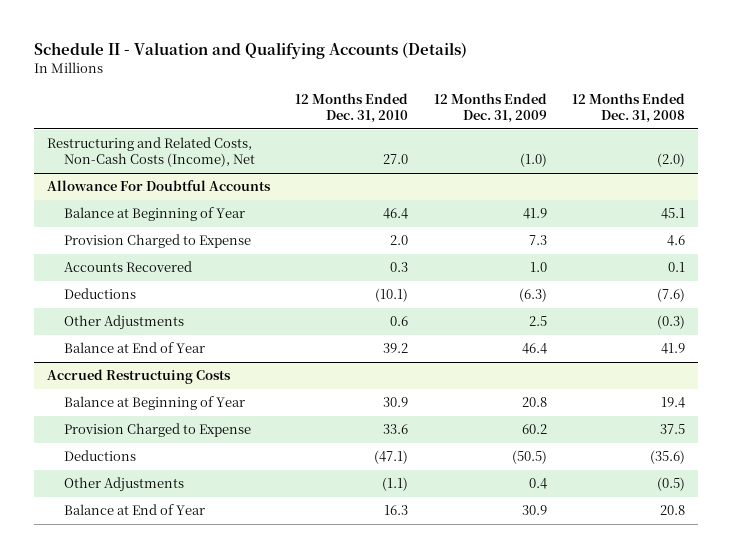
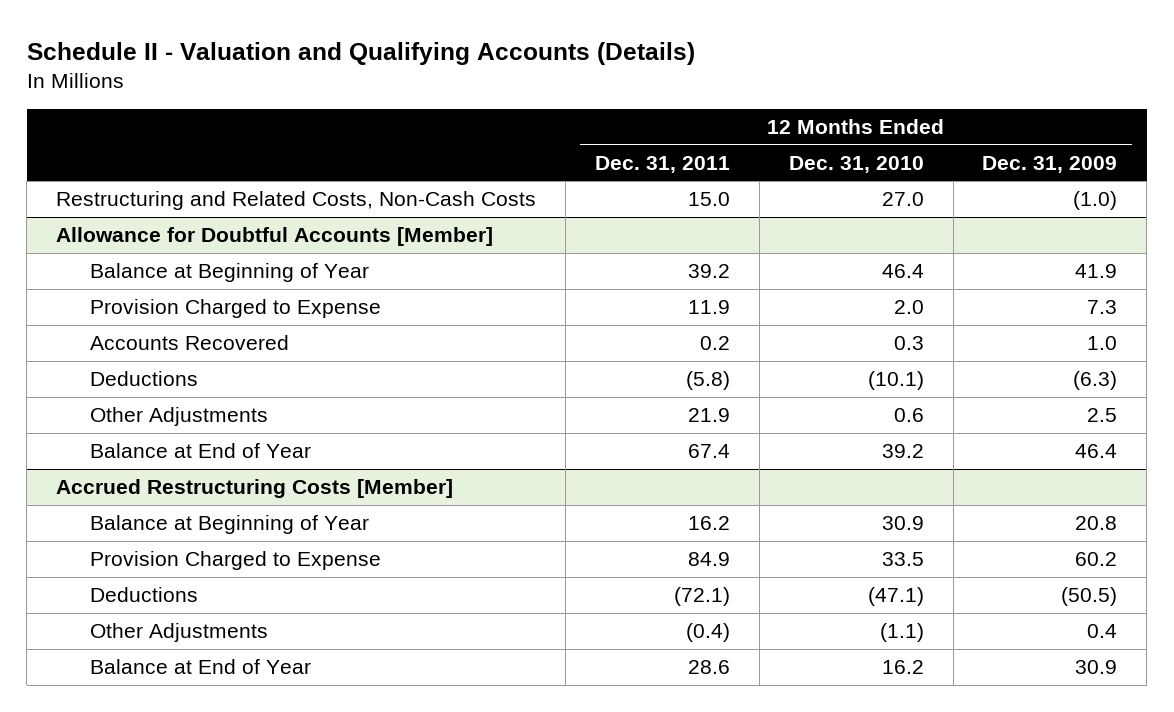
- | 12 Months Ended Dec. 31, 2010 | 12 Months Ended Dec. 31, 2009 | 12 Months Ended Dec. 31, 2008
+ | 12 Months Ended Dec. 31, 2011 | 12 Months Ended Dec. 31, 2010 | 12 Months Ended Dec. 31, 2009
- Restructuring and Related Costs, Non-Cash Costs (Income), Net | 27.0 | (1.0) | (2.0)
- Allowance For Doubtful Accounts
+ Restructuring and Related Costs, Non-Cash Costs | 15.0 | 27.0 | (1.0)
+ Allowance for Doubtful Accounts [Member]
- Accrued Restructuing Costs
+ Accrued Restructuring Costs [Member]
- Provision Charged to Expense | 33.6 | 60.2 | 37.5
+ Provision Charged to Expense | 84.9 | 33.5 | 60.2
- Balance at End of Year | 16.3 | 30.9 | 20.8
+ Balance at End of Year | 28.6 | 16.2 | 30.9

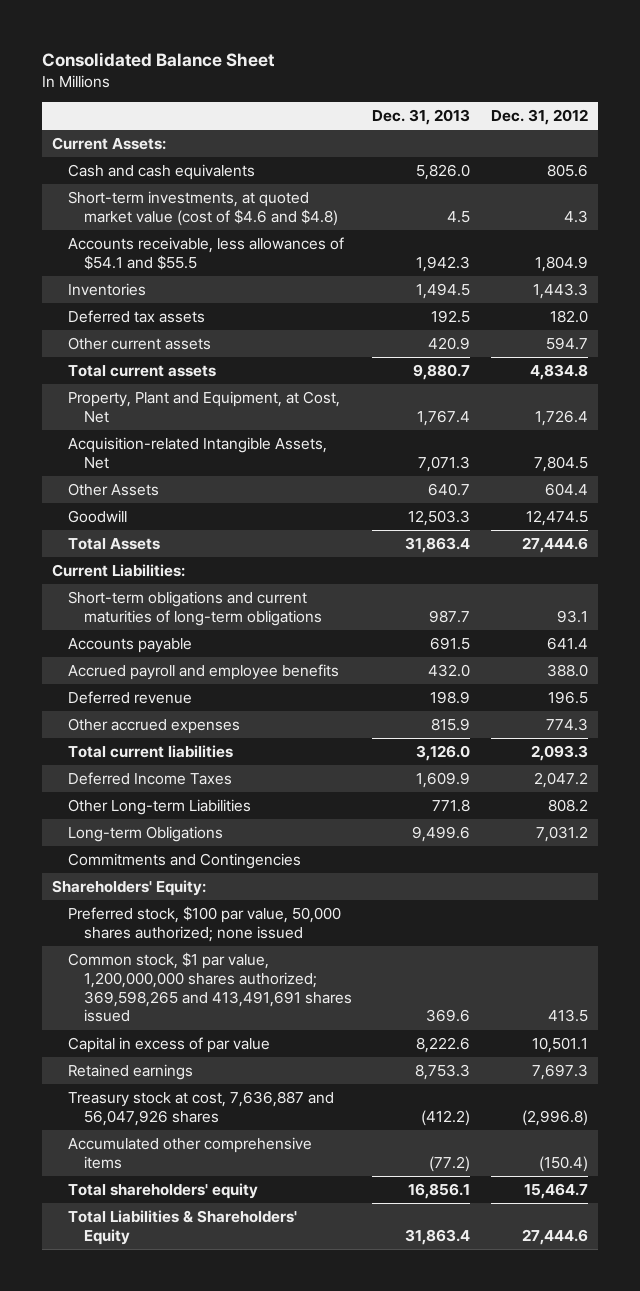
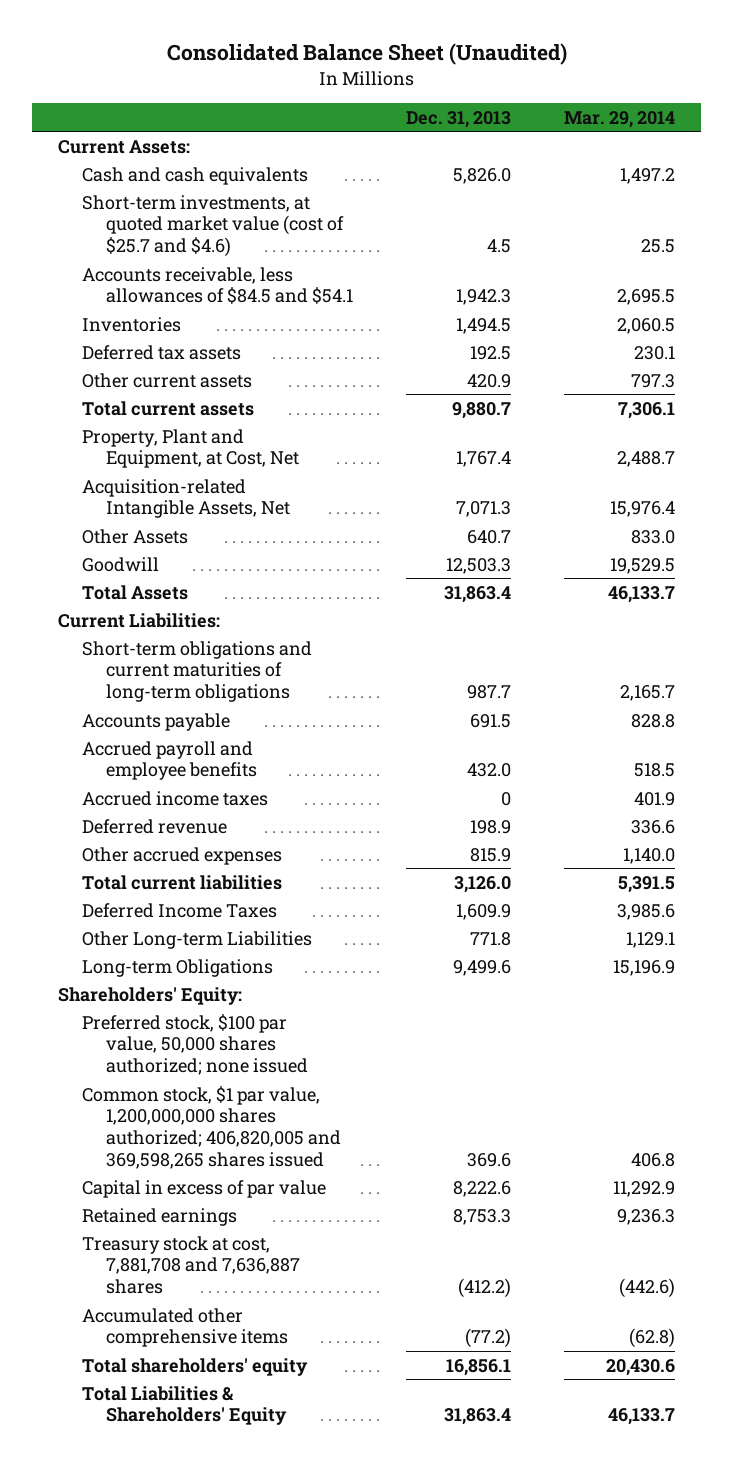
- Consolidated Balance Sheet
+ Consolidated Balance Sheet (Unaudited)
- | Dec. 31, 2013 | Dec. 31, 2012
+ | Dec. 31, 2013 | Mar. 29, 2014
- Short-term investments, at quoted market value (cost of $4.6 and $4.8) | 4.5 | 4.3
- Accounts receivable, less allowances of $54.1 and $55.5 | 1,942.3 | 1,804.9
+ Short-term investments, at quoted market value (cost of $25.7 and $4.6) | 4.5 | 25.5
+ Accounts receivable, less allowances of $84.5 and $54.1 | 1,942.3 | 2,695.5
+ Accrued income taxes | 0 | 401.9
- Commitments and Contingencies
- Common stock, $1 par value, 1,200,000,000 shares authorized; 369,598,265 and 413,491,691 shares issued | 369.6 | 413.5
+ Common stock, $1 par value, 1,200,000,000 shares authorized; 406,820,005 and 369,598,265 shares issued | 369.6 | 406.8
- Treasury stock at cost, 7,636,887 and 56,047,926 shares | (412.2) | (2,996.8)
+ Treasury stock at cost, 7,881,708 and 7,636,887 shares | (412.2) | (442.6)

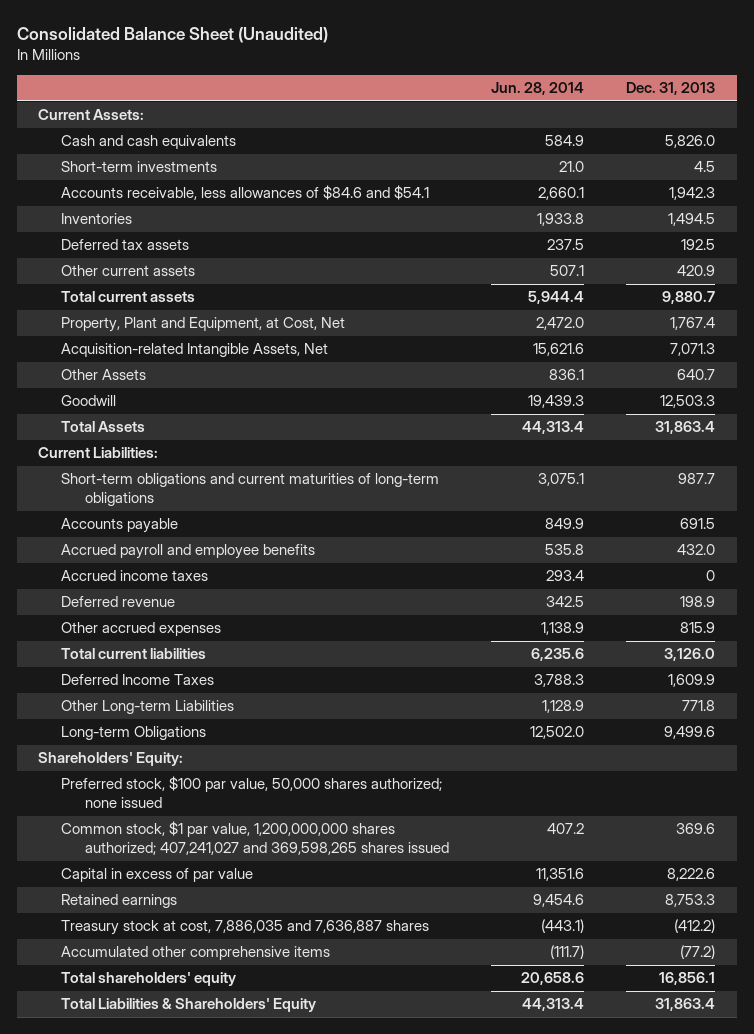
- | Dec. 31, 2013 | Mar. 29, 2014
+ | Jun. 28, 2014 | Dec. 31, 2013
- Short-term investments, at quoted market value (cost of $25.7 and $4.6) | 4.5 | 25.5
- Accounts receivable, less allowances of $84.5 and $54.1 | 1,942.3 | 2,695.5
+ Short-term investments | 21.0 | 4.5
+ Accounts receivable, less allowances of $84.6 and $54.1 | 2,660.1 | 1,942.3
- Common stock, $1 par value, 1,200,000,000 shares authorized; 406,820,005 and 369,598,265 shares issued | 369.6 | 406.8
+ Common stock, $1 par value, 1,200,000,000 shares authorized; 407,241,027 and 369,598,265 shares issued | 407.2 | 369.6
- Treasury stock at cost, 7,881,708 and 7,636,887 shares | (412.2) | (442.6)
+ Treasury stock at cost, 7,886,035 and 7,636,887 shares | (443.1) | (412.2)

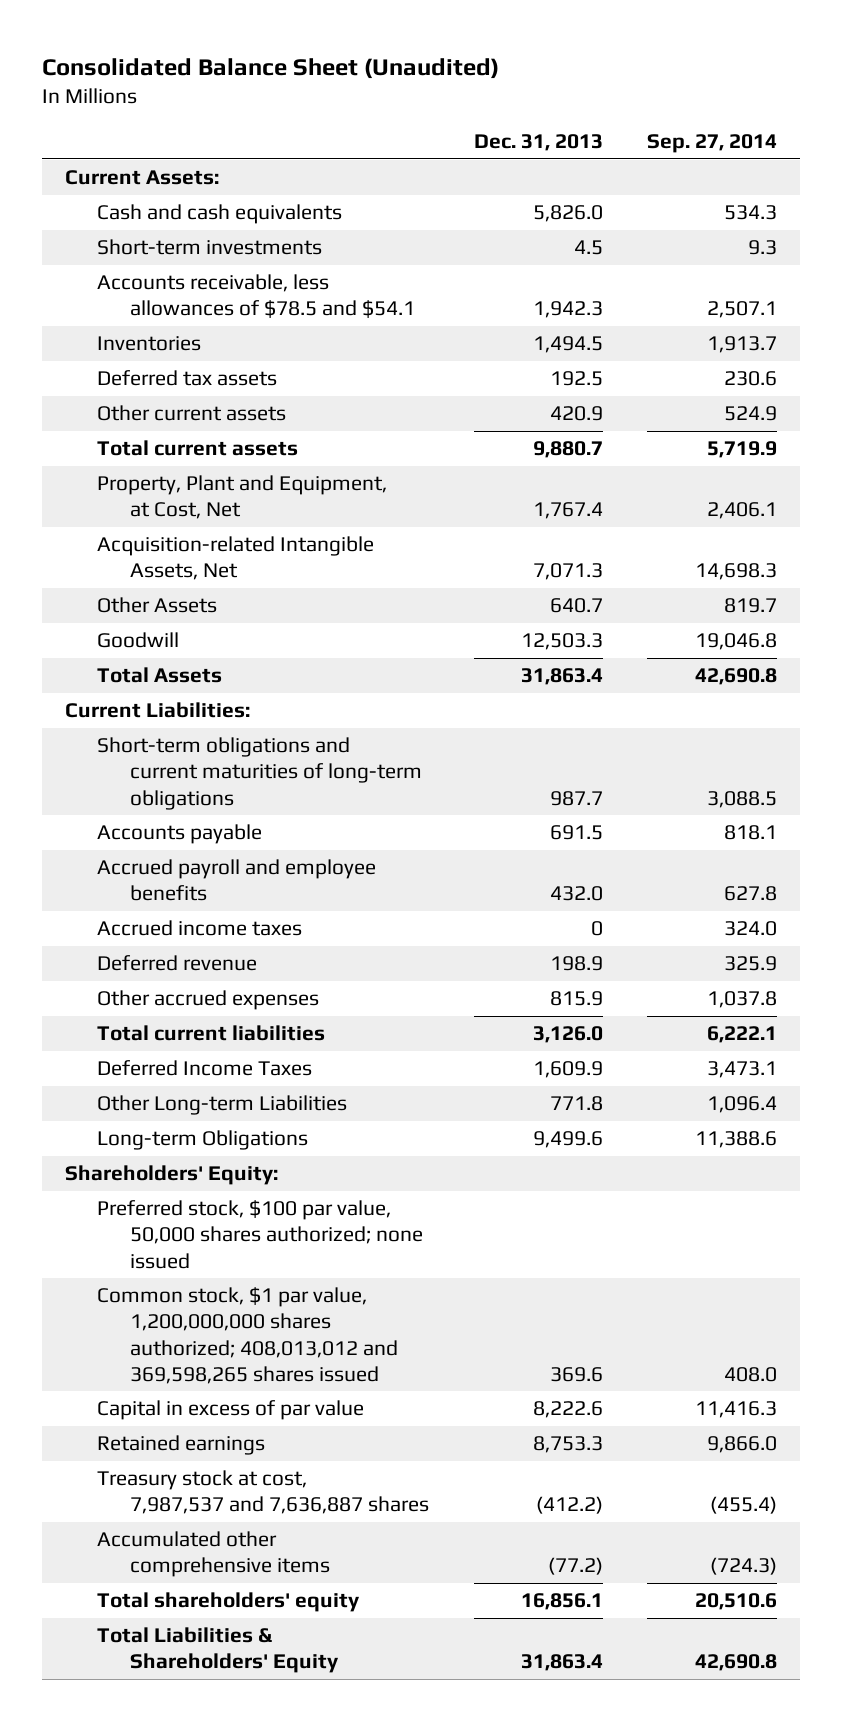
- | Jun. 28, 2014 | Dec. 31, 2013
+ | Dec. 31, 2013 | Sep. 27, 2014
- Accounts receivable, less allowances of $84.6 and $54.1 | 2,660.1 | 1,942.3
+ Accounts receivable, less allowances of $78.5 and $54.1 | 1,942.3 | 2,507.1
- Common stock, $1 par value, 1,200,000,000 shares authorized; 407,241,027 and 369,598,265 shares issued | 407.2 | 369.6
+ Common stock, $1 par value, 1,200,000,000 shares authorized; 408,013,012 and 369,598,265 shares issued | 369.6 | 408.0
- Treasury stock at cost, 7,886,035 and 7,636,887 shares | (443.1) | (412.2)
+ Treasury stock at cost, 7,987,537 and 7,636,887 shares | (412.2) | (455.4)

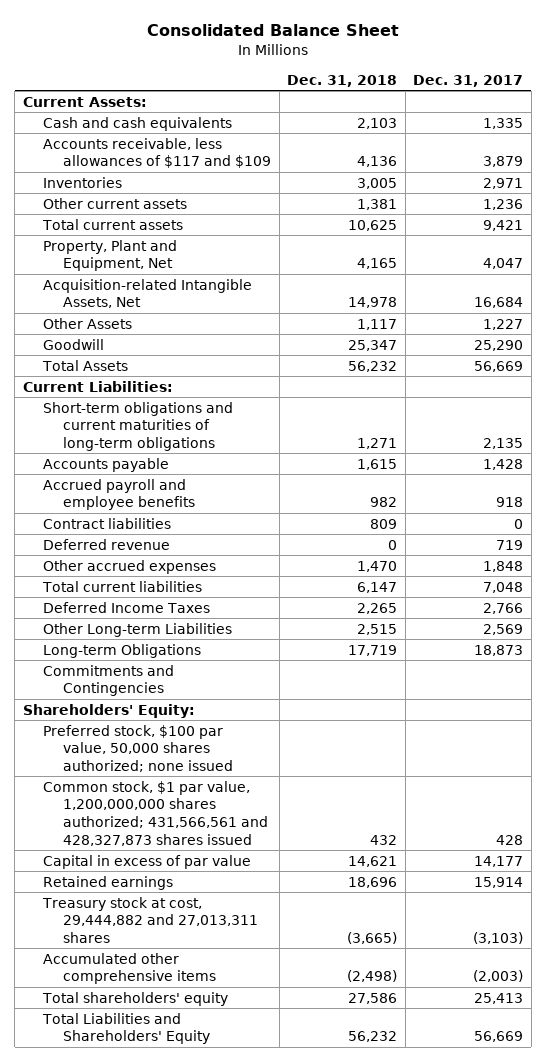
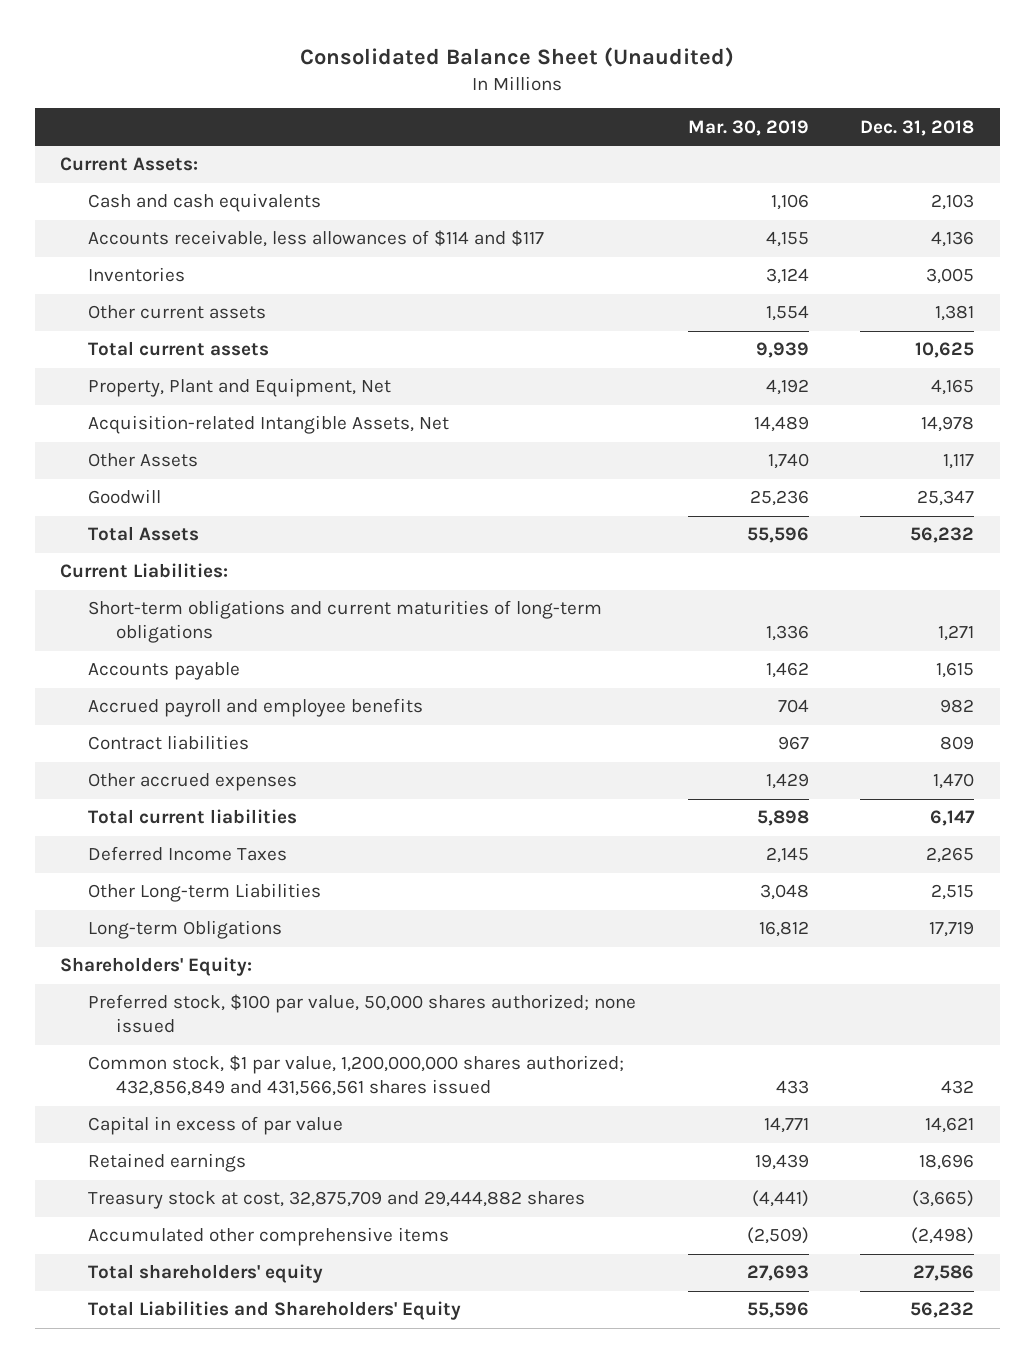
- Consolidated Balance Sheet
+ Consolidated Balance Sheet (Unaudited)
- | Dec. 31, 2018 | Dec. 31, 2017
+ | Mar. 30, 2019 | Dec. 31, 2018
- Accounts receivable, less allowances of $117 and $109 | 4,136 | 3,879
+ Accounts receivable, less allowances of $114 and $117 | 4,155 | 4,136
- Deferred revenue | 0 | 719
- Commitments and Contingencies
- Common stock, $1 par value, 1,200,000,000 shares authorized; 431,566,561 and 428,327,873 shares issued | 432 | 428
+ Common stock, $1 par value, 1,200,000,000 shares authorized; 432,856,849 and 431,566,561 shares issued | 433 | 432
- Treasury stock at cost, 29,444,882 and 27,013,311 shares | (3,665) | (3,103)
+ Treasury stock at cost, 32,875,709 and 29,444,882 shares | (4,441) | (3,665)

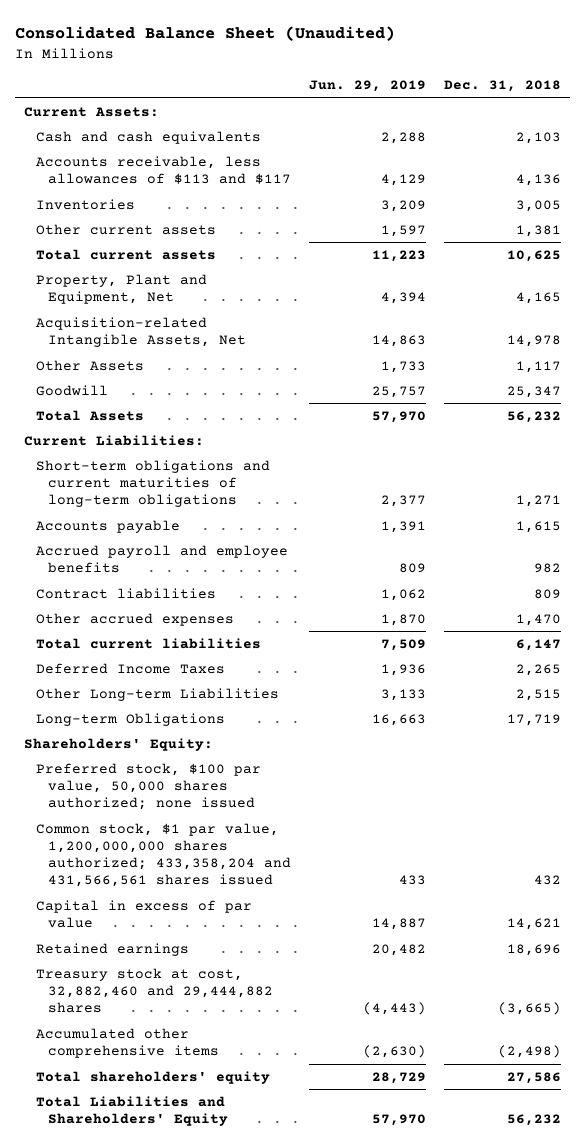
- | Mar. 30, 2019 | Dec. 31, 2018
+ | Jun. 29, 2019 | Dec. 31, 2018
- Accounts receivable, less allowances of $114 and $117 | 4,155 | 4,136
+ Accounts receivable, less allowances of $113 and $117 | 4,129 | 4,136
- Common stock, $1 par value, 1,200,000,000 shares authorized; 432,856,849 and 431,566,561 shares issued | 433 | 432
+ Common stock, $1 par value, 1,200,000,000 shares authorized; 433,358,204 and 431,566,561 shares issued | 433 | 432
- Treasury stock at cost, 32,875,709 and 29,444,882 shares | (4,441) | (3,665)
+ Treasury stock at cost, 32,882,460 and 29,444,882 shares | (4,443) | (3,665)

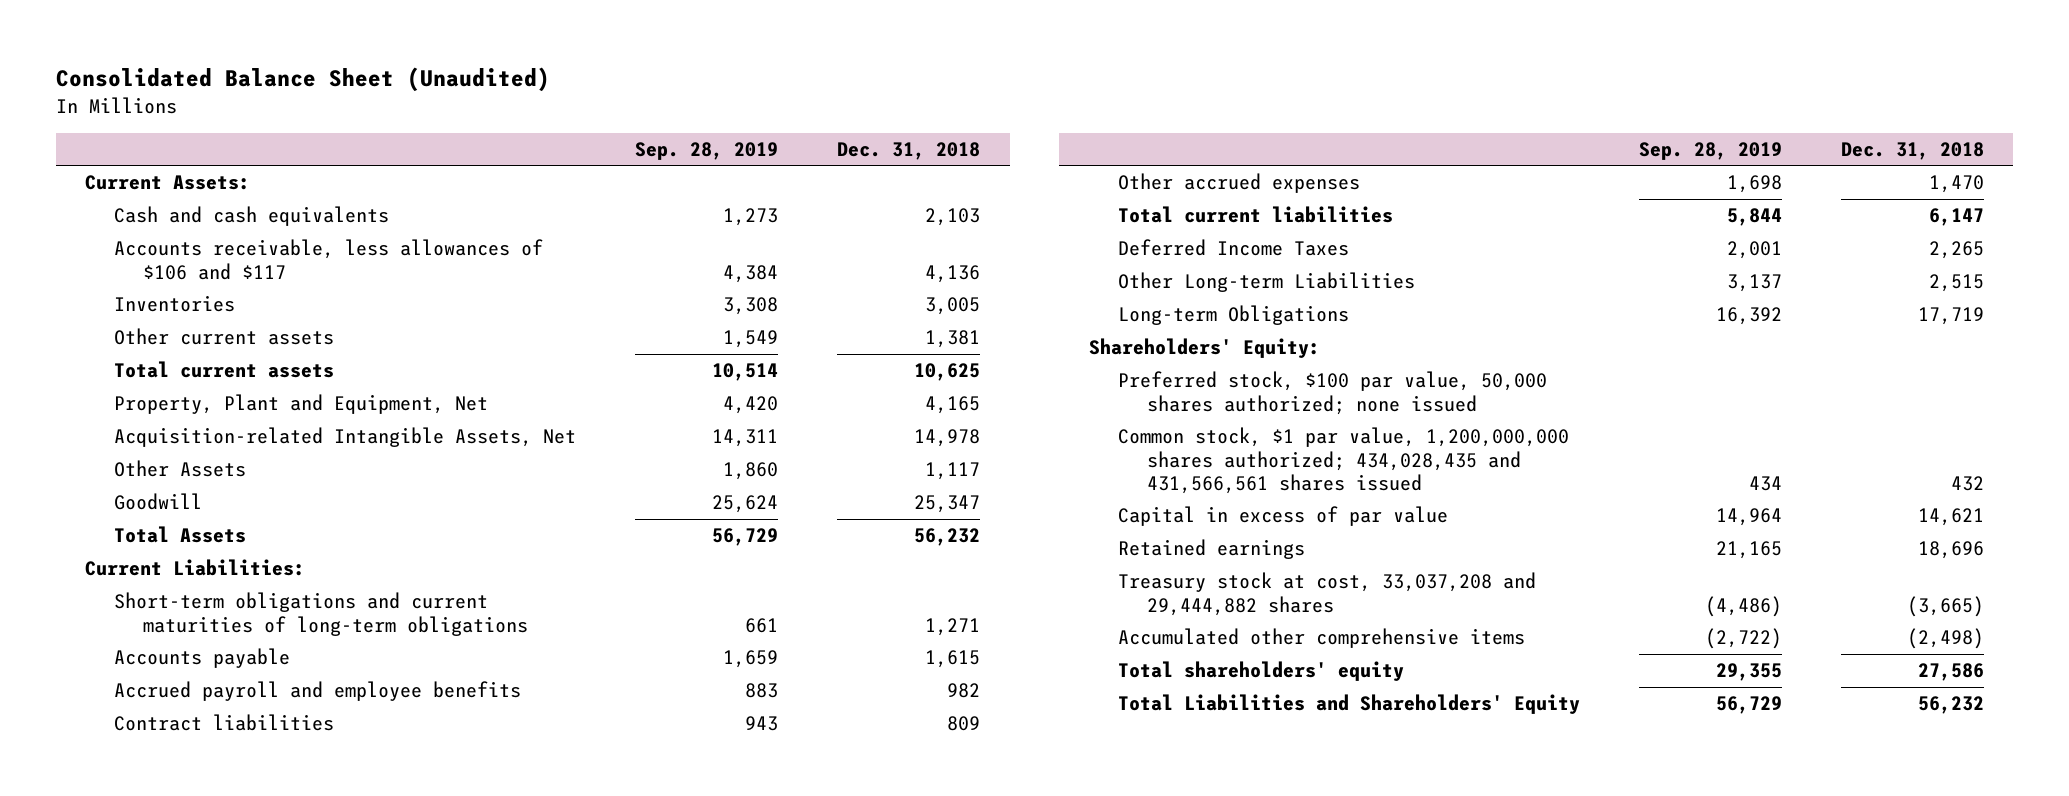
- | Jun. 29, 2019 | Dec. 31, 2018
+ | Sep. 28, 2019 | Dec. 31, 2018
- Accounts receivable, less allowances of $113 and $117 | 4,129 | 4,136
+ Accounts receivable, less allowances of $106 and $117 | 4,384 | 4,136
- Common stock, $1 par value, 1,200,000,000 shares authorized; 433,358,204 and 431,566,561 shares issued | 433 | 432
+ Common stock, $1 par value, 1,200,000,000 shares authorized; 434,028,435 and 431,566,561 shares issued | 434 | 432
- Treasury stock at cost, 32,882,460 and 29,444,882 shares | (4,443) | (3,665)
+ Treasury stock at cost, 33,037,208 and 29,444,882 shares | (4,486) | (3,665)

